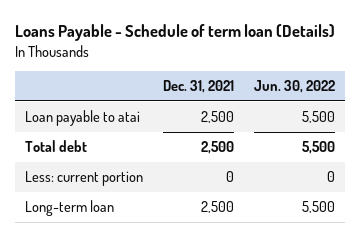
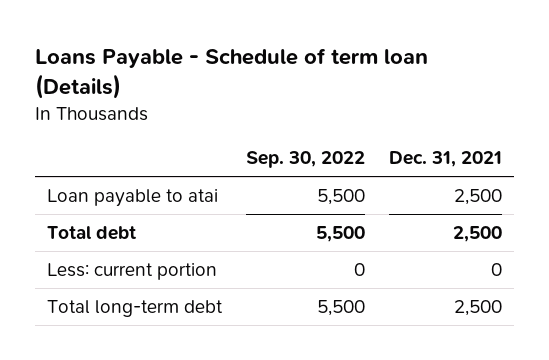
- | Dec. 31, 2021 | Jun. 30, 2022
+ | Sep. 30, 2022 | Dec. 31, 2021
- Long-term loan | 2,500 | 5,500
+ Total long-term debt | 5,500 | 2,500

